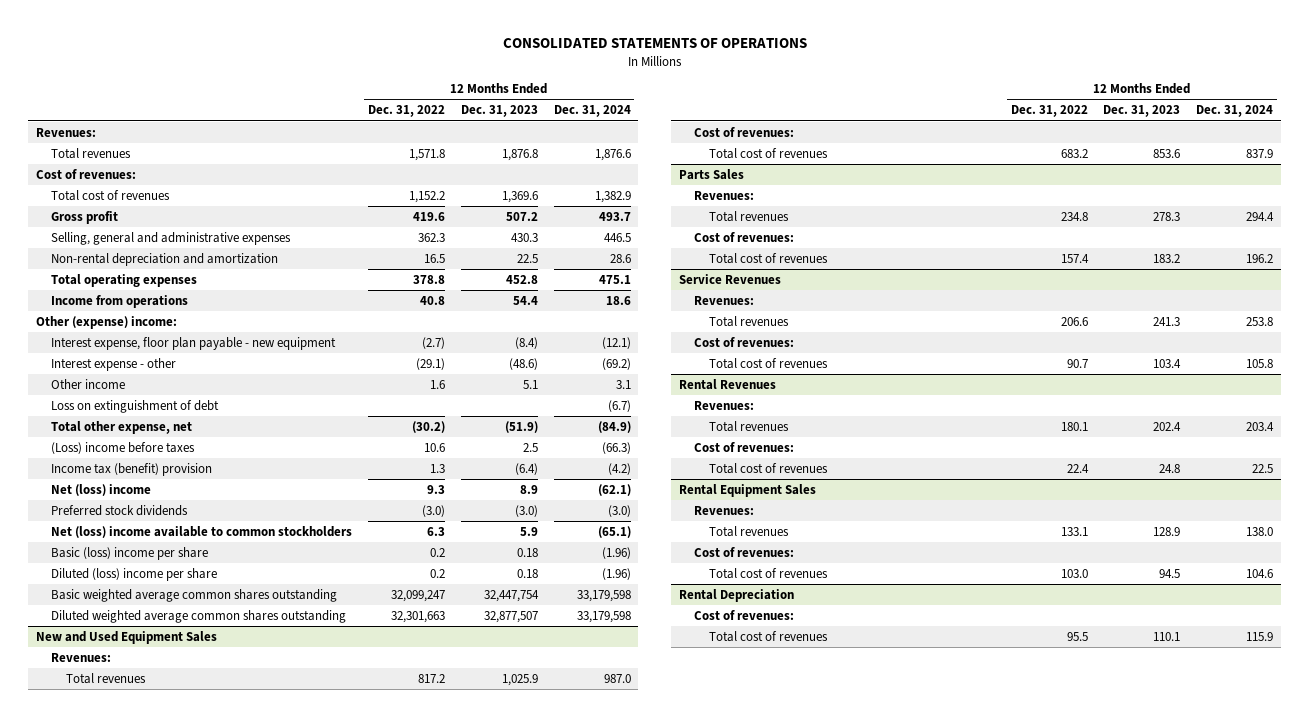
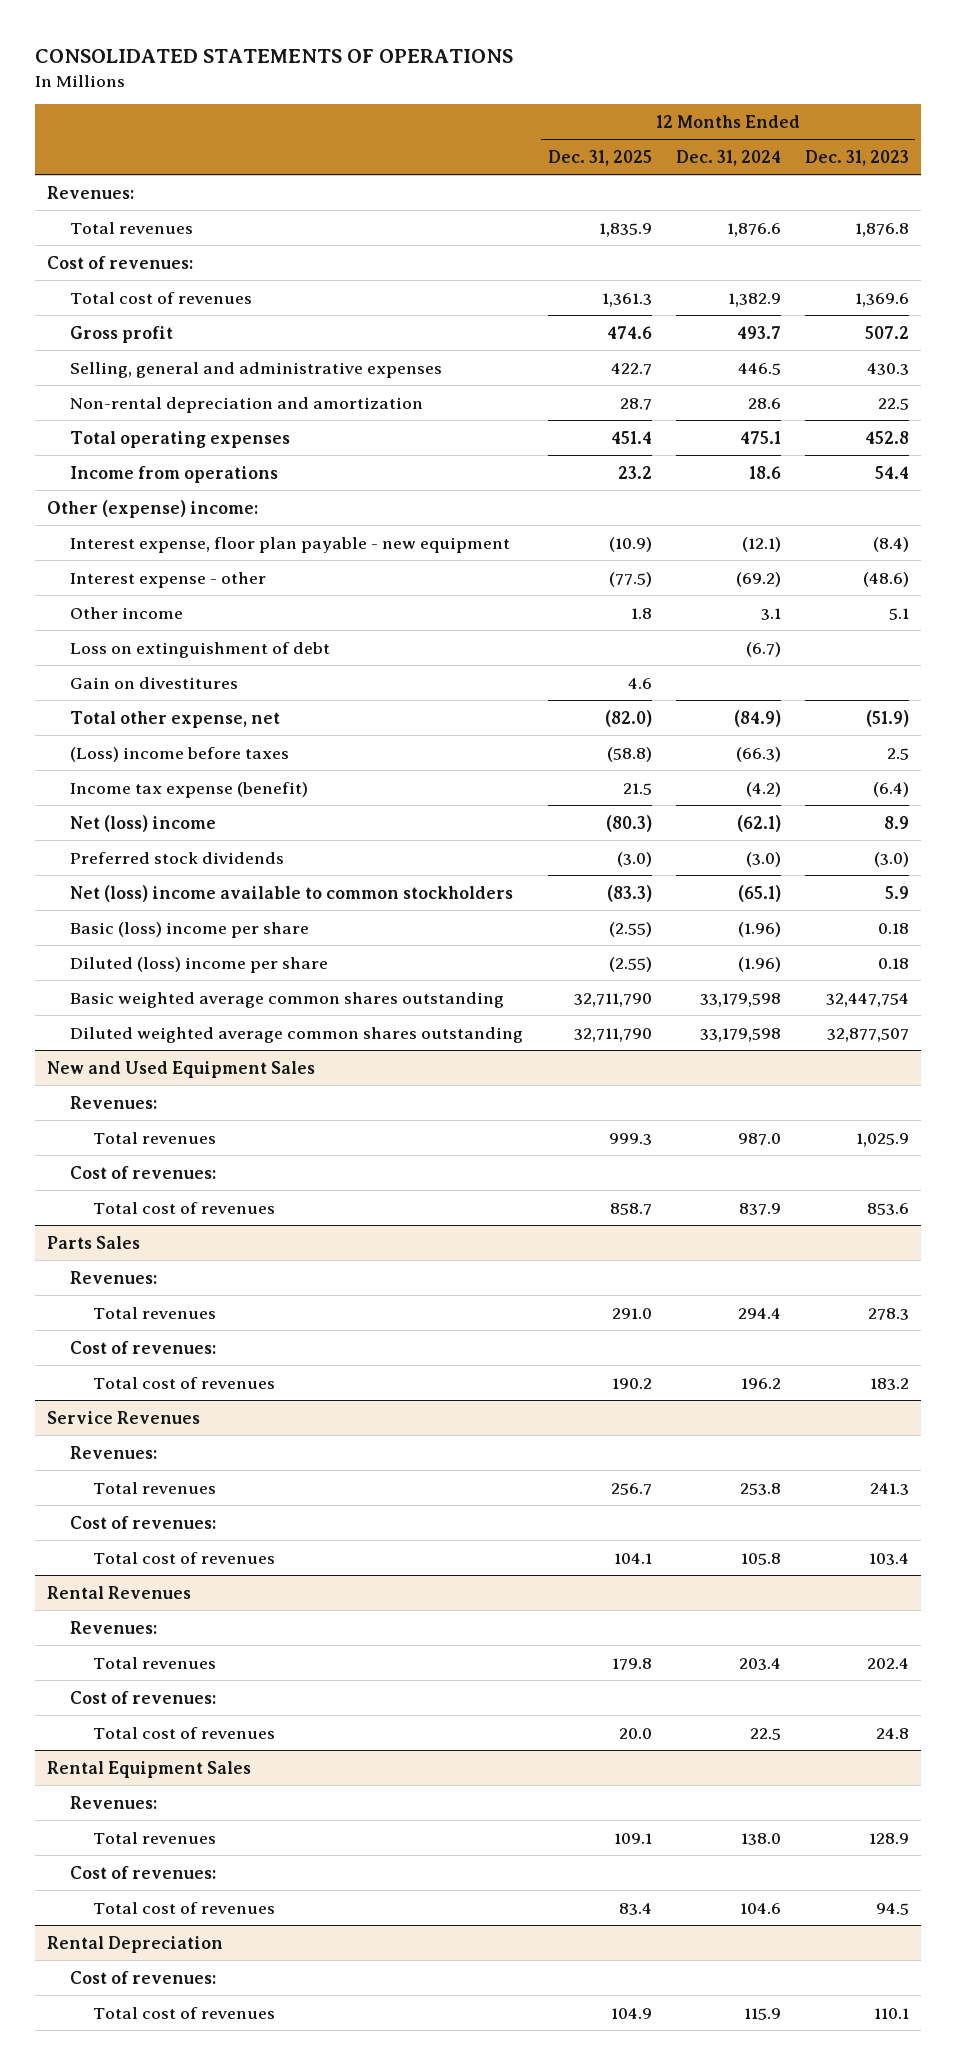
- | 12 Months Ended Dec. 31, 2022 | 12 Months Ended Dec. 31, 2023 | 12 Months Ended Dec. 31, 2024
+ | 12 Months Ended Dec. 31, 2025 | 12 Months Ended Dec. 31, 2024 | 12 Months Ended Dec. 31, 2023
+ Gain on divestitures | 4.6 | |
- Income tax (benefit) provision | 1.3 | (6.4) | (4.2)
+ Income tax expense (benefit) | 21.5 | (4.2) | (6.4)

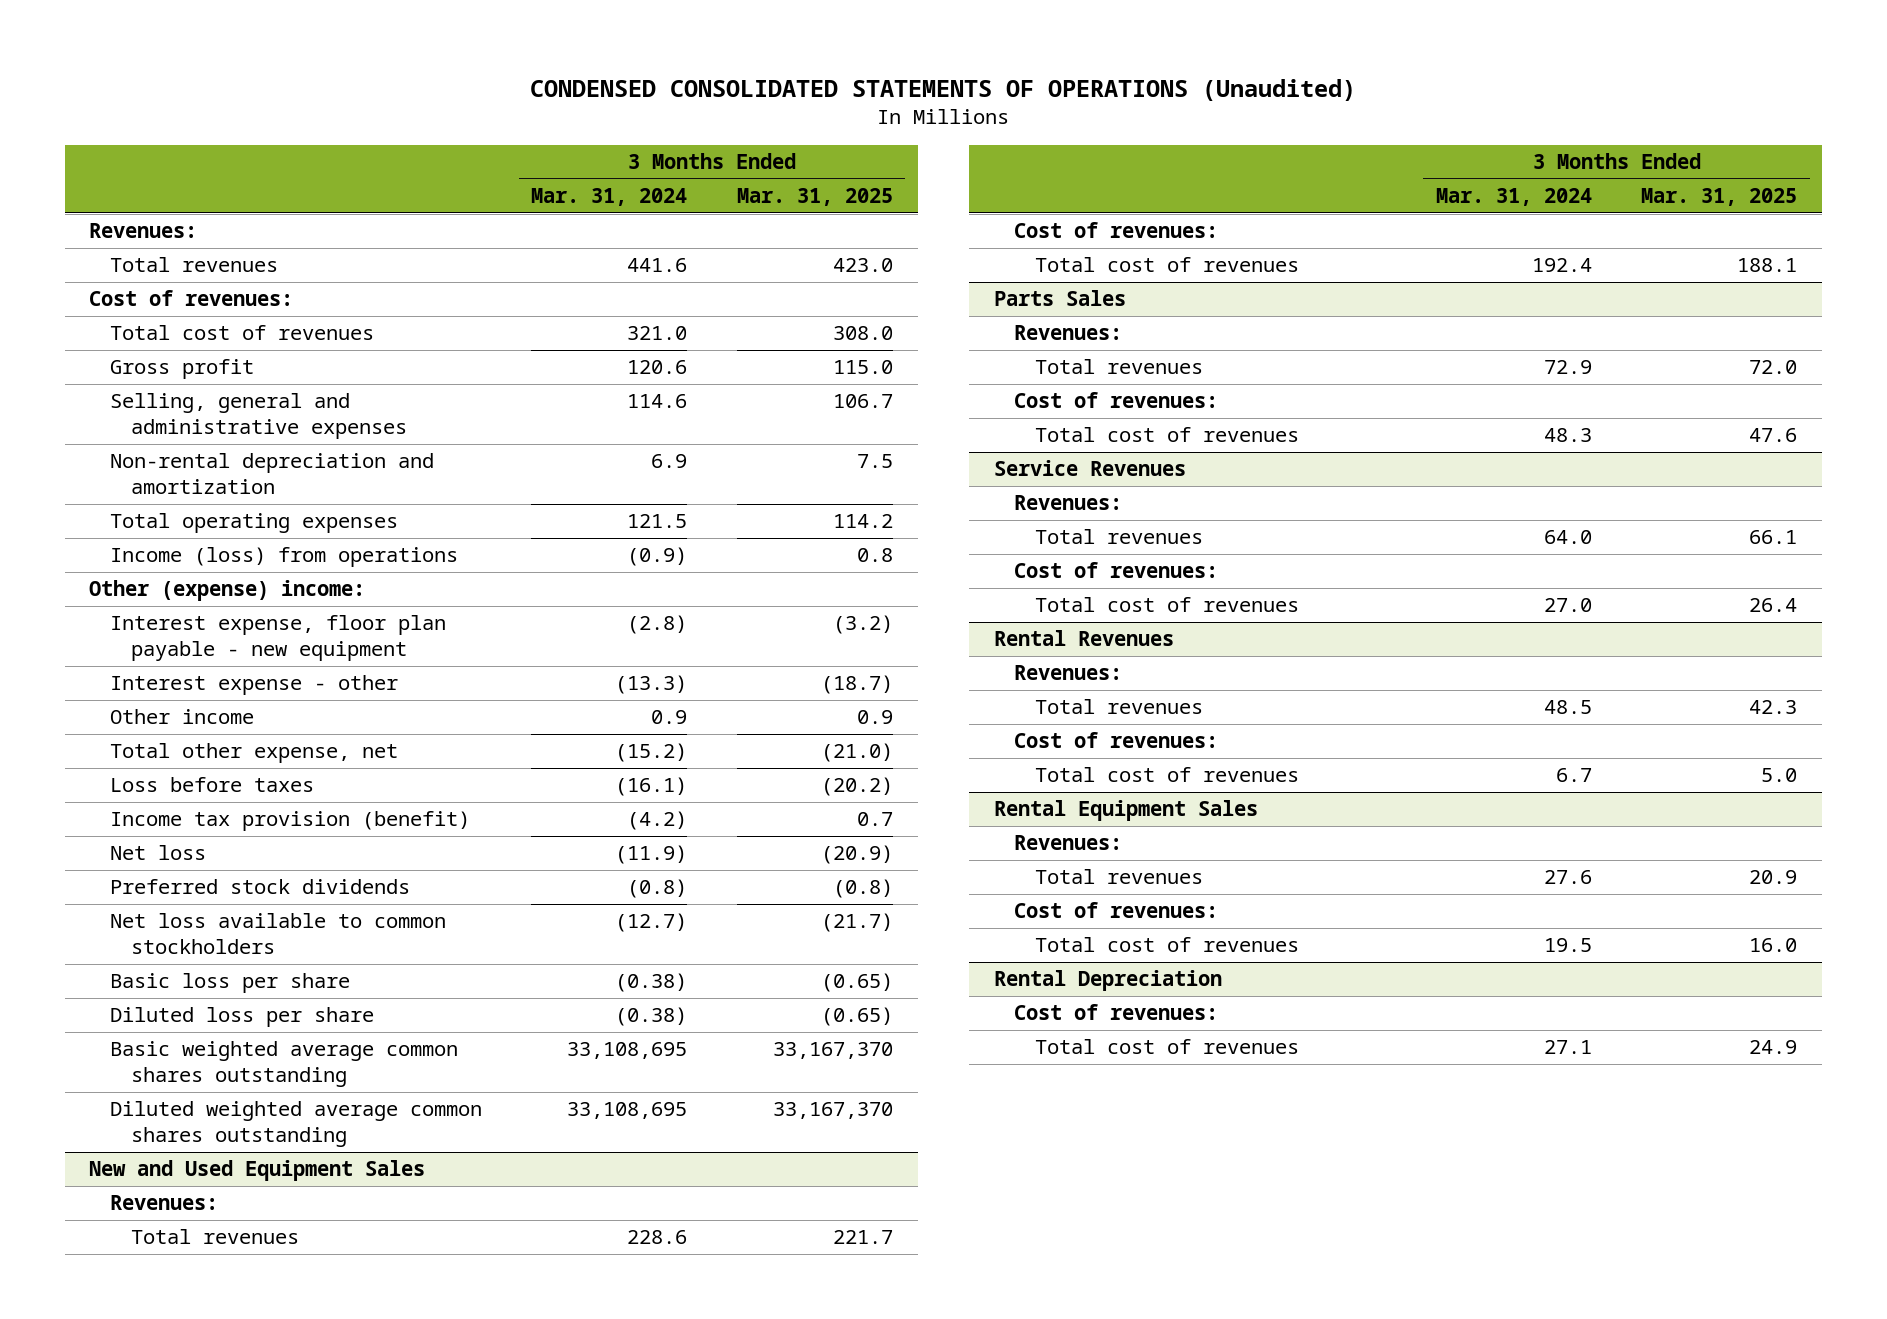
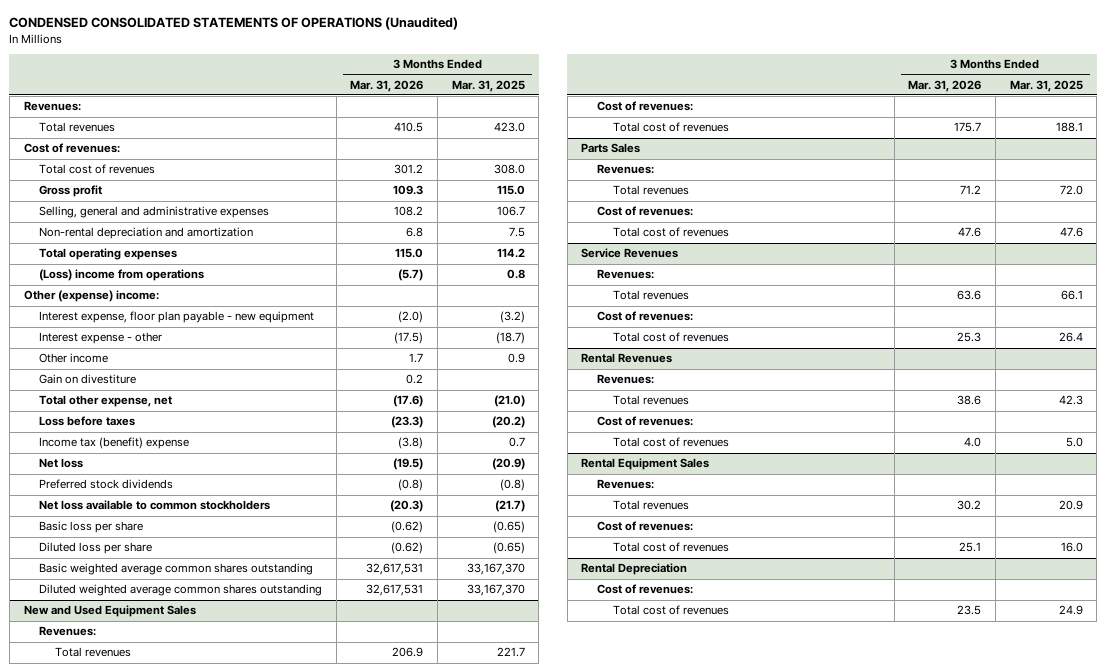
- | 3 Months Ended Mar. 31, 2024 | 3 Months Ended Mar. 31, 2025
+ | 3 Months Ended Mar. 31, 2026 | 3 Months Ended Mar. 31, 2025
- Income (loss) from operations | (0.9) | 0.8
+ (Loss) income from operations | (5.7) | 0.8
+ Gain on divestiture | 0.2 |
- Income tax provision (benefit) | (4.2) | 0.7
+ Income tax (benefit) expense | (3.8) | 0.7

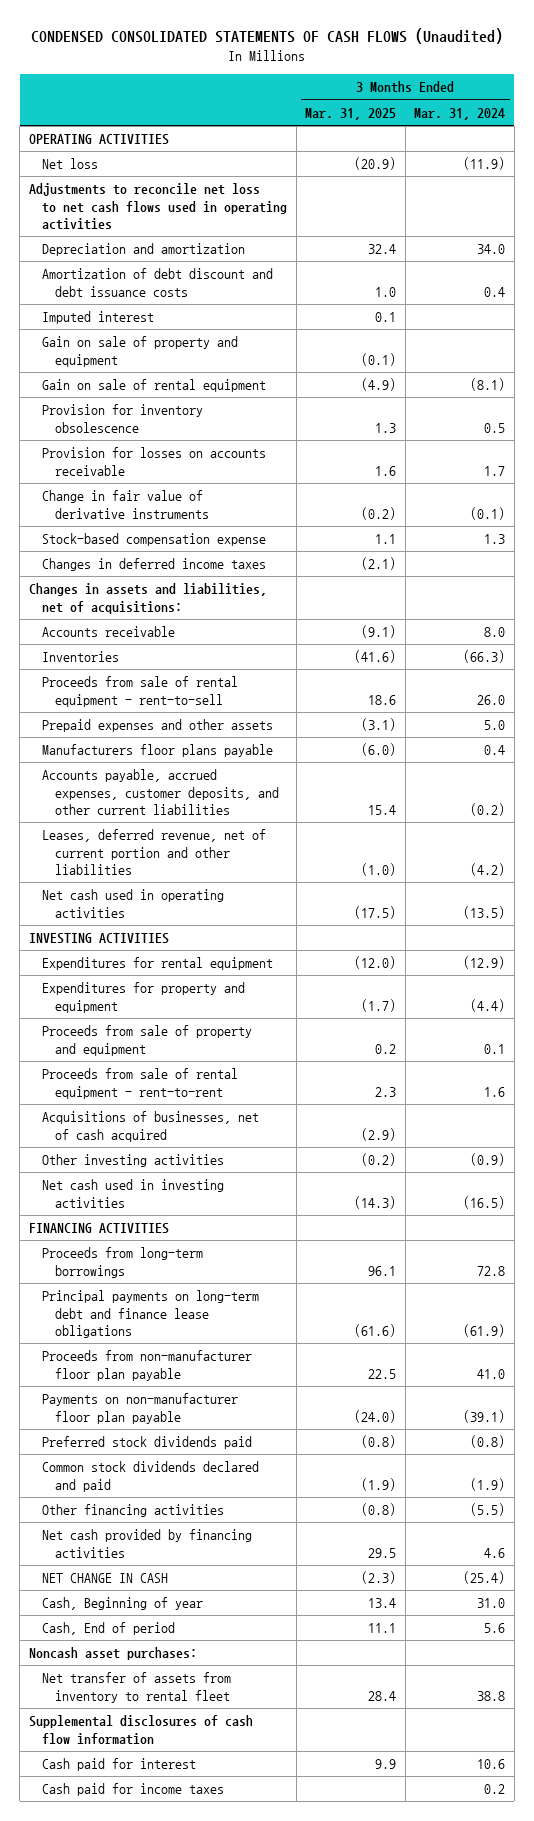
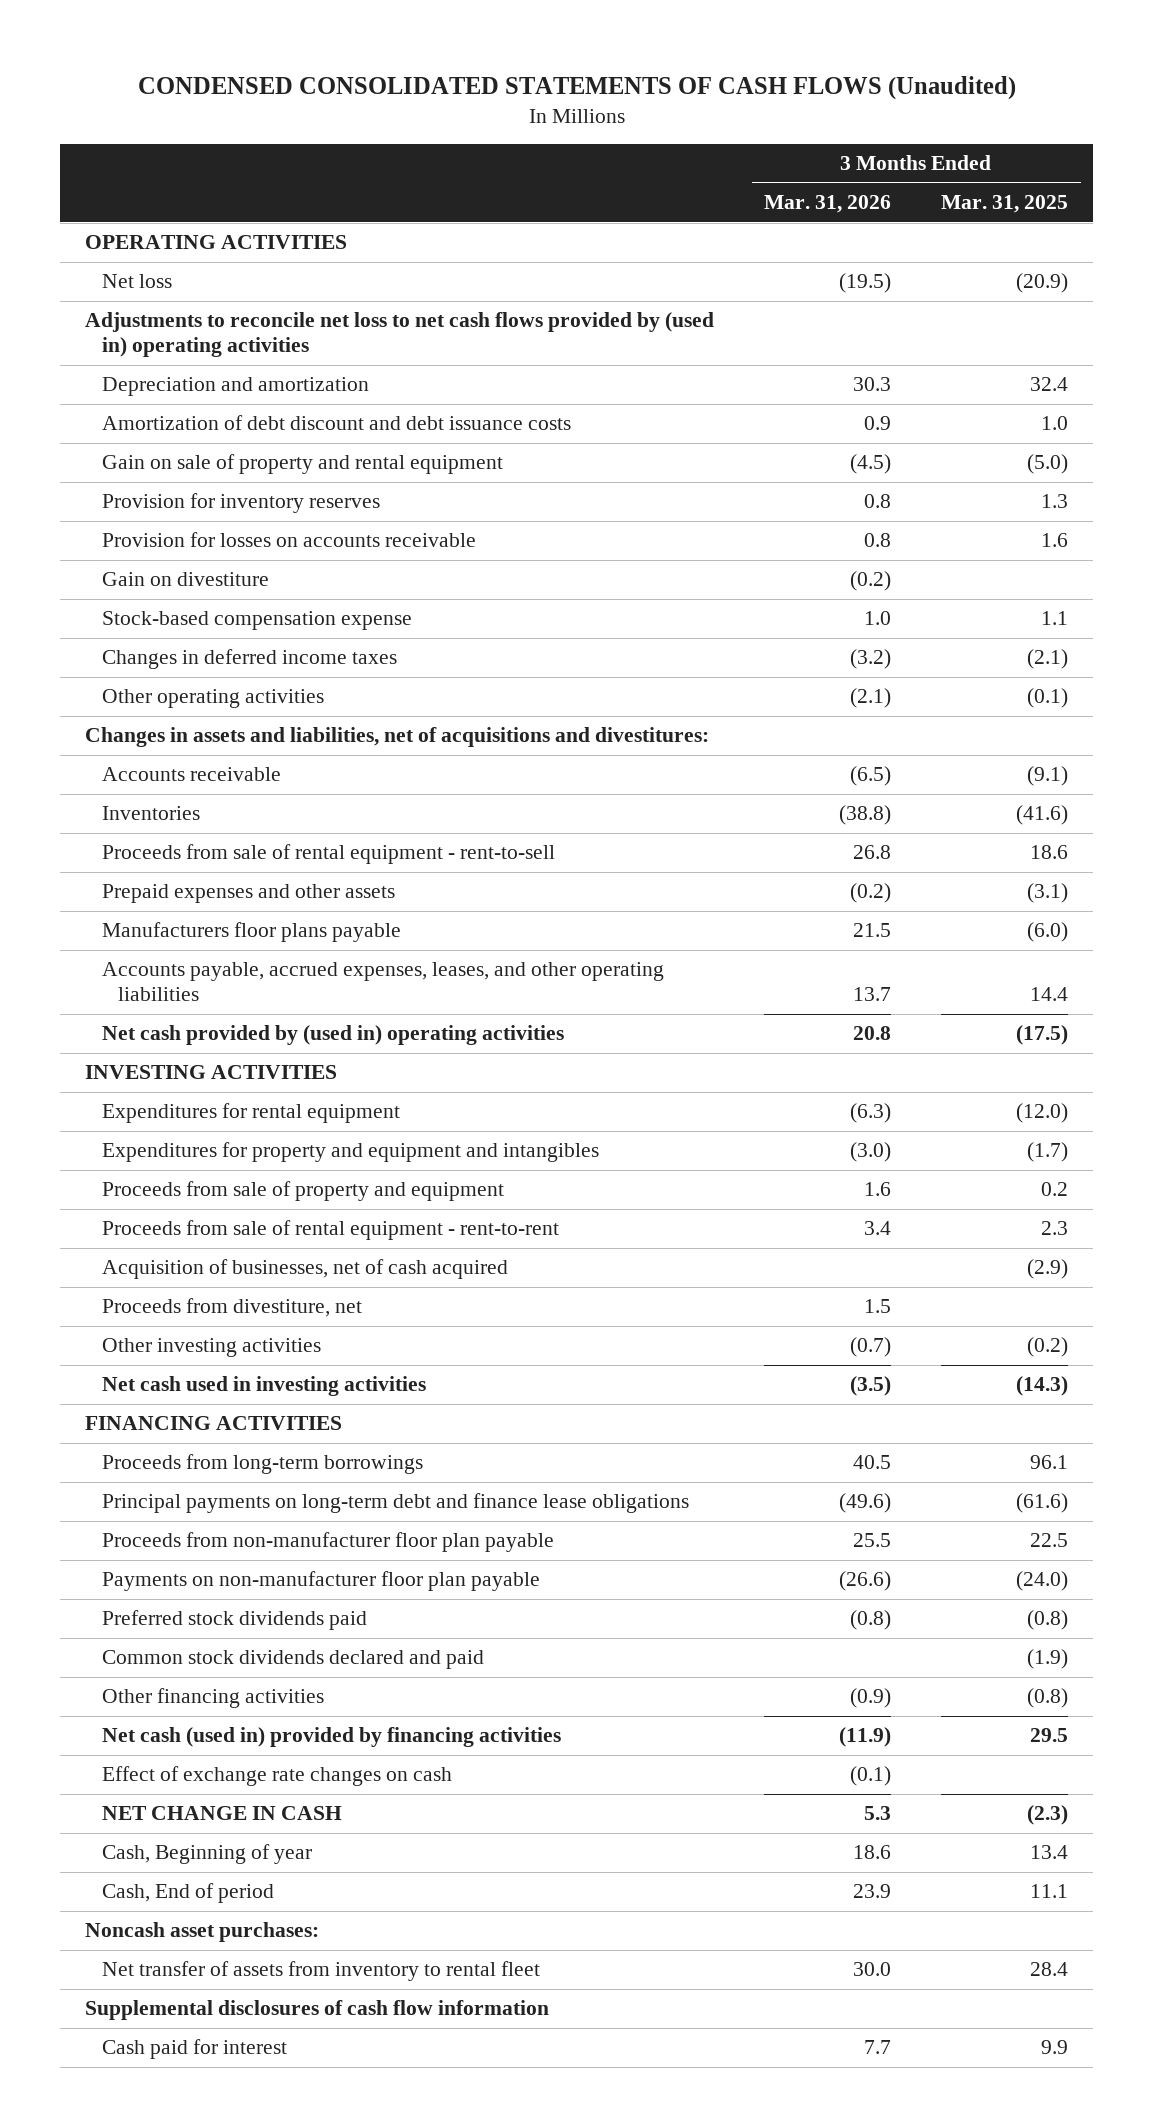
- | 3 Months Ended Mar. 31, 2025 | 3 Months Ended Mar. 31, 2024
+ | 3 Months Ended Mar. 31, 2026 | 3 Months Ended Mar. 31, 2025
- Adjustments to reconcile net loss to net cash flows used in operating activities
+ Adjustments to reconcile net loss to net cash flows provided by (used in) operating activities
- Imputed interest | 0.1 |
- Gain on sale of property and equipment | (0.1) |
- Gain on sale of rental equipment | (4.9) | (8.1)
- Provision for inventory obsolescence | 1.3 | 0.5
+ Gain on sale of property and rental equipment | (4.5) | (5.0)
+ Provision for inventory reserves | 0.8 | 1.3
- Change in fair value of derivative instruments | (0.2) | (0.1)
+ Gain on divestiture | (0.2) |
- Changes in assets and liabilities, net of acquisitions:
+ Other operating activities | (2.1) | (0.1)
+ Changes in assets and liabilities, net of acquisitions and divestitures:
- Accounts payable, accrued expenses, customer deposits, and other current liabilities | 15.4 | (0.2)
- Leases, deferred revenue, net of current portion and other liabilities | (1.0) | (4.2)
- Net cash used in operating activities | (17.5) | (13.5)
+ Accounts payable, accrued expenses, leases, and other operating liabilities | 13.7 | 14.4
+ Net cash provided by (used in) operating activities | 20.8 | (17.5)
- Expenditures for property and equipment | (1.7) | (4.4)
+ Expenditures for property and equipment and intangibles | (3.0) | (1.7)
- Acquisitions of businesses, net of cash acquired | (2.9) |
+ Acquisition of businesses, net of cash acquired | | (2.9)
+ Proceeds from divestiture, net | 1.5 |
- Net cash provided by financing activities | 29.5 | 4.6
+ Net cash (used in) provided by financing activities | (11.9) | 29.5
+ Effect of exchange rate changes on cash | (0.1) |
- Cash paid for income taxes | | 0.2

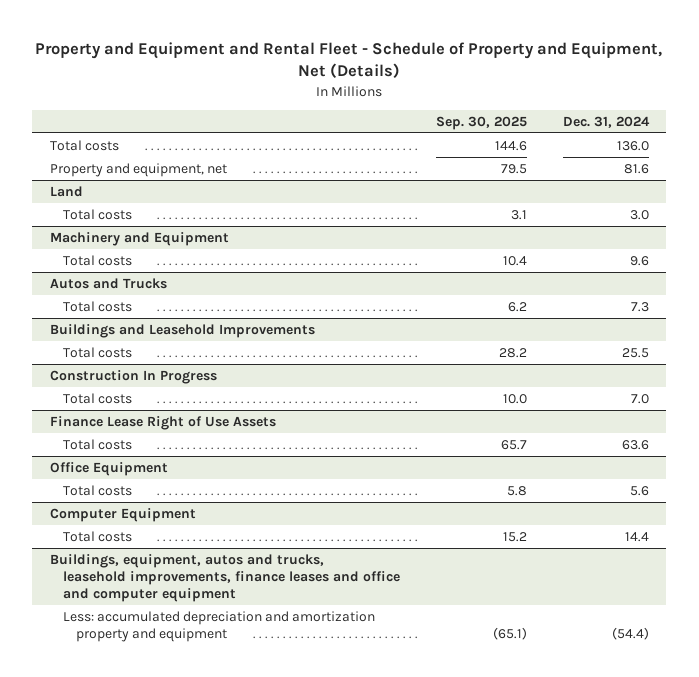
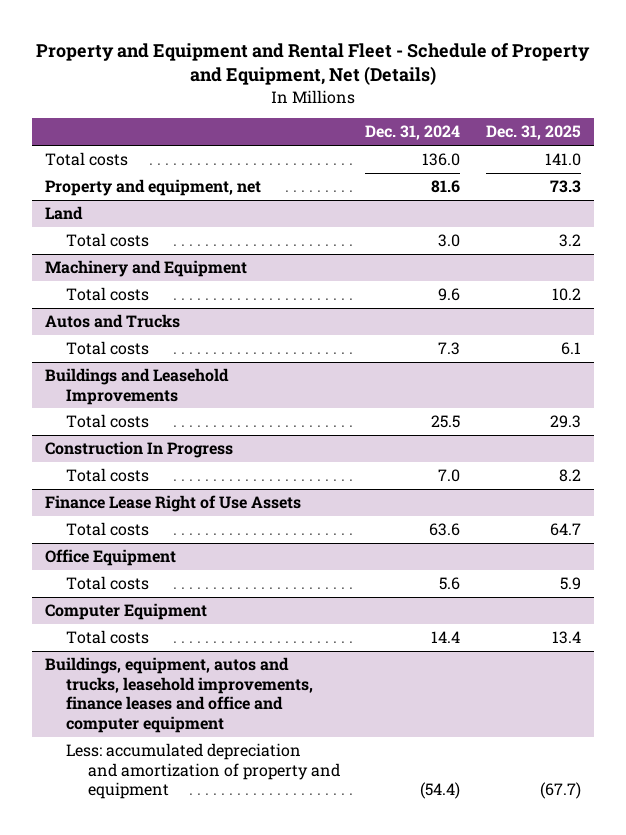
- | Sep. 30, 2025 | Dec. 31, 2024
+ | Dec. 31, 2024 | Dec. 31, 2025
@ Buildings, equipment, autos and trucks, leasehold improvements, finance leases and office and computer equipment
- Less: accumulated depreciation and amortization property and equipment | (65.1) | (54.4)
+ Less: accumulated depreciation and amortization of property and equipment | (54.4) | (67.7)

